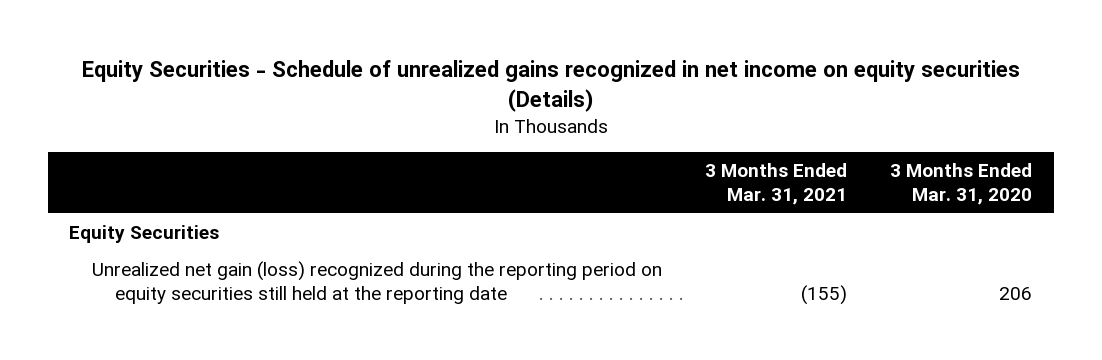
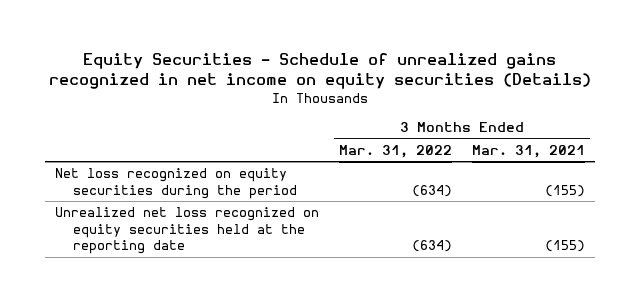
- | 3 Months Ended Mar. 31, 2021 | 3 Months Ended Mar. 31, 2020
+ | 3 Months Ended Mar. 31, 2022 | 3 Months Ended Mar. 31, 2021
- Equity Securities
- Unrealized net gain (loss) recognized during the reporting period on equity securities still held at the reporting date | (155) | 206
+ Net loss recognized on equity securities during the period | (634) | (155)
+ Unrealized net loss recognized on equity securities held at the reporting date | (634) | (155)

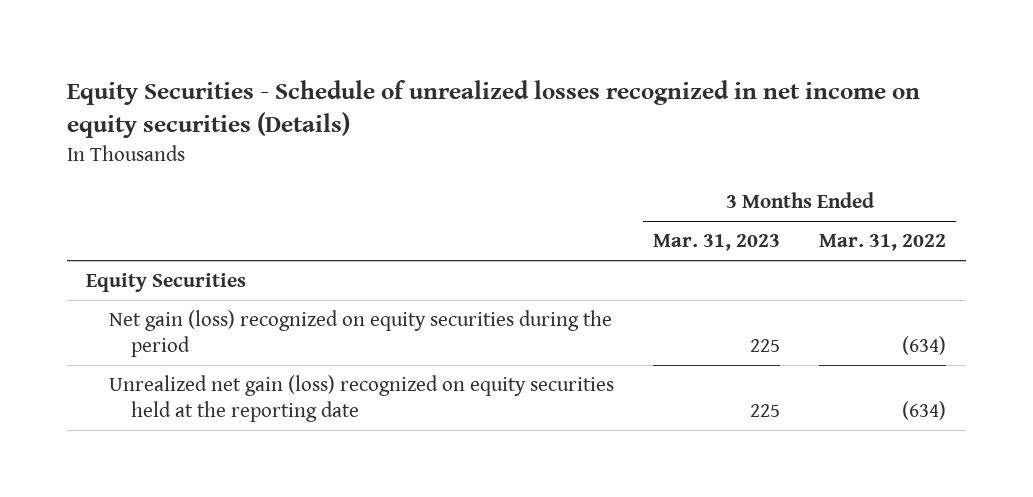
- Equity Securities - Schedule of unrealized gains recognized in net income on equity securities (Details)
+ Equity Securities - Schedule of unrealized losses recognized in net income on equity securities (Details)
- | 3 Months Ended Mar. 31, 2022 | 3 Months Ended Mar. 31, 2021
+ | 3 Months Ended Mar. 31, 2023 | 3 Months Ended Mar. 31, 2022
- Net loss recognized on equity securities during the period | (634) | (155)
- Unrealized net loss recognized on equity securities held at the reporting date | (634) | (155)
+ Equity Securities
+ Net gain (loss) recognized on equity securities during the period | 225 | (634)
+ Unrealized net gain (loss) recognized on equity securities held at the reporting date | 225 | (634)

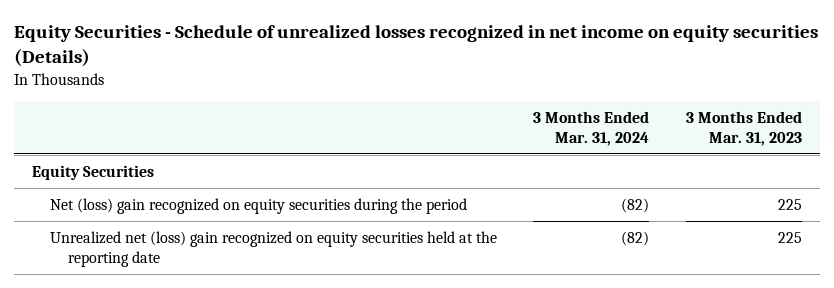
- | 3 Months Ended Mar. 31, 2023 | 3 Months Ended Mar. 31, 2022
+ | 3 Months Ended Mar. 31, 2024 | 3 Months Ended Mar. 31, 2023
- Net gain (loss) recognized on equity securities during the period | 225 | (634)
- Unrealized net gain (loss) recognized on equity securities held at the reporting date | 225 | (634)
+ Net (loss) gain recognized on equity securities during the period | (82) | 225
+ Unrealized net (loss) gain recognized on equity securities held at the reporting date | (82) | 225

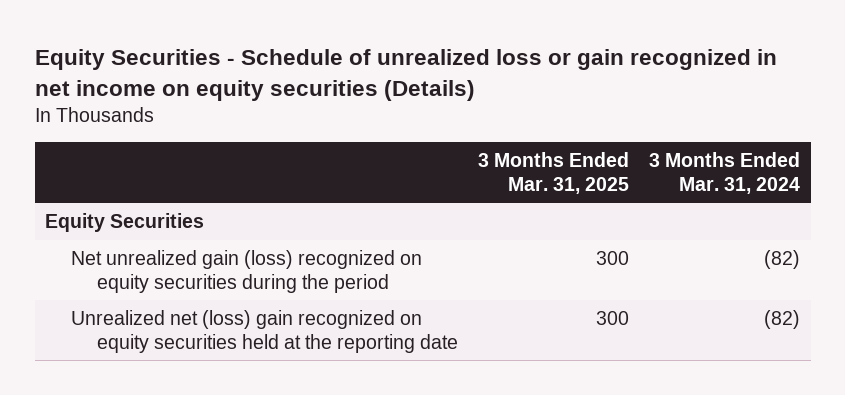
- Equity Securities - Schedule of unrealized losses recognized in net income on equity securities (Details)
+ Equity Securities - Schedule of unrealized loss or gain recognized in net income on equity securities (Details)
- | 3 Months Ended Mar. 31, 2024 | 3 Months Ended Mar. 31, 2023
+ | 3 Months Ended Mar. 31, 2025 | 3 Months Ended Mar. 31, 2024
- Net (loss) gain recognized on equity securities during the period | (82) | 225
+ Net unrealized gain (loss) recognized on equity securities during the period | 300 | (82)

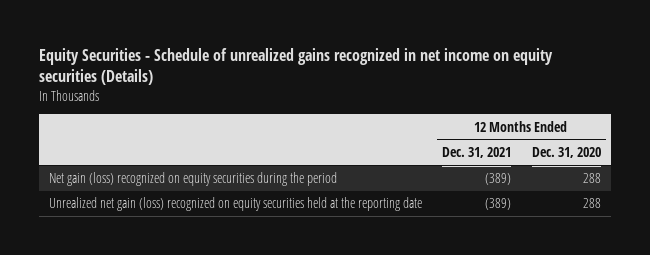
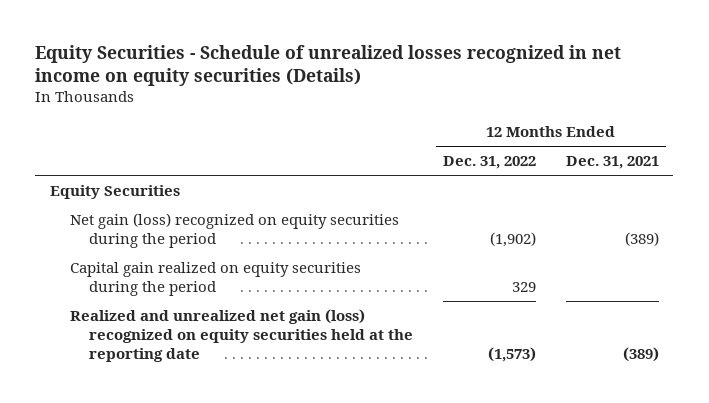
- Equity Securities - Schedule of unrealized gains recognized in net income on equity securities (Details)
+ Equity Securities - Schedule of unrealized losses recognized in net income on equity securities (Details)
- | 12 Months Ended Dec. 31, 2021 | 12 Months Ended Dec. 31, 2020
+ | 12 Months Ended Dec. 31, 2022 | 12 Months Ended Dec. 31, 2021
+ Equity Securities
- Unrealized net gain (loss) recognized on equity securities held at the reporting date | (389) | 288
+ Capital gain realized on equity securities during the period | 329 |
+ Realized and unrealized net gain (loss) recognized on equity securities held at the reporting date | (1,573) | (389)

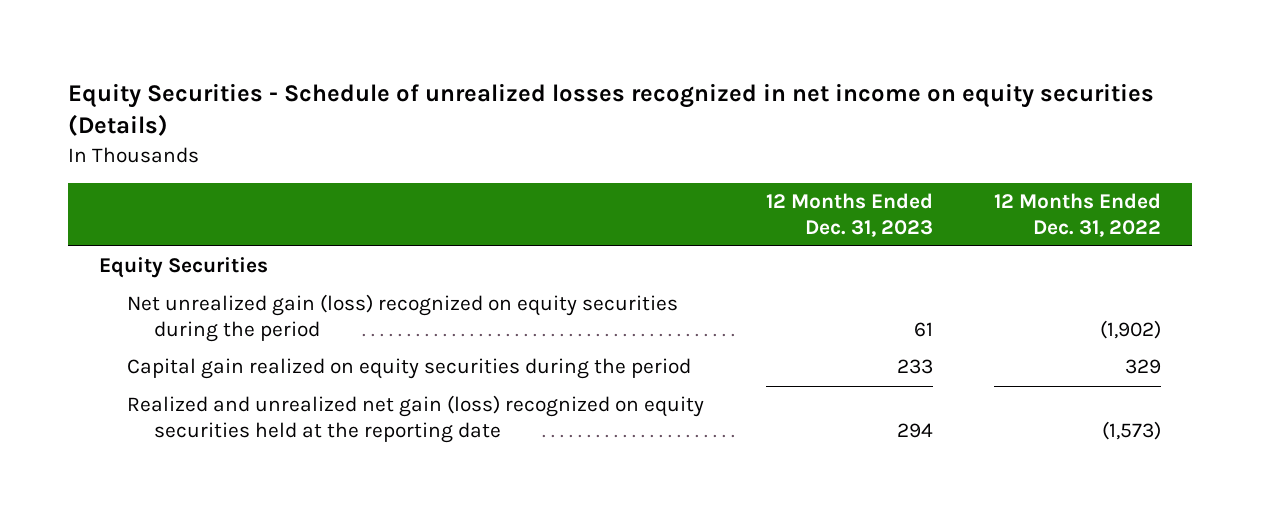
- | 12 Months Ended Dec. 31, 2022 | 12 Months Ended Dec. 31, 2021
+ | 12 Months Ended Dec. 31, 2023 | 12 Months Ended Dec. 31, 2022
- Net gain (loss) recognized on equity securities during the period | (1,902) | (389)
+ Net unrealized gain (loss) recognized on equity securities during the period | 61 | (1,902)

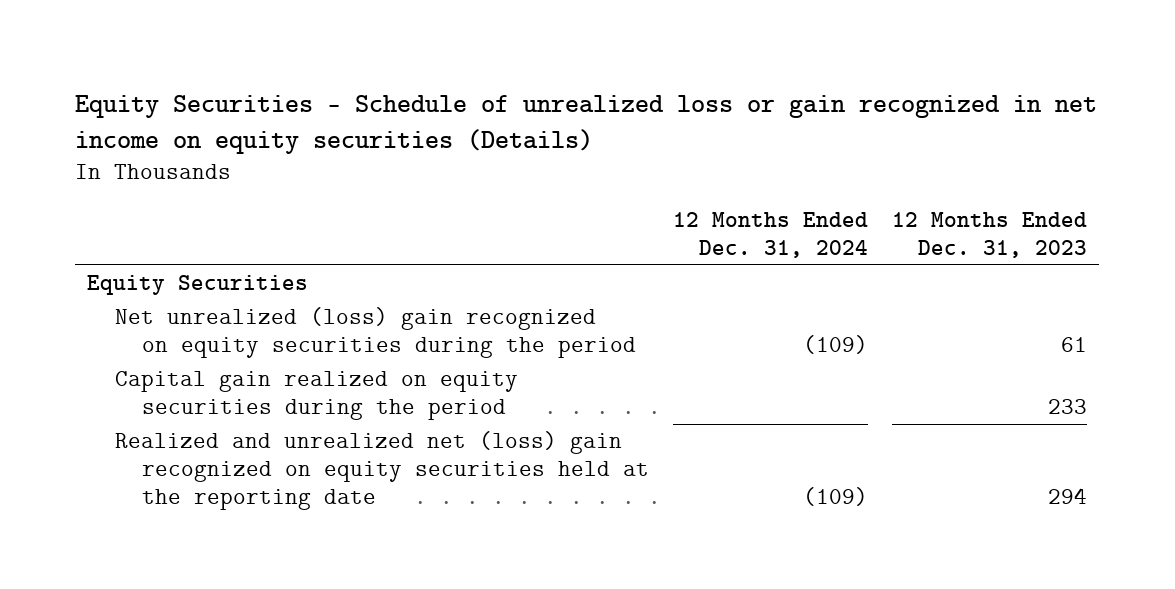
- Equity Securities - Schedule of unrealized losses recognized in net income on equity securities (Details)
+ Equity Securities - Schedule of unrealized loss or gain recognized in net income on equity securities (Details)
- | 12 Months Ended Dec. 31, 2023 | 12 Months Ended Dec. 31, 2022
+ | 12 Months Ended Dec. 31, 2024 | 12 Months Ended Dec. 31, 2023
- Net unrealized gain (loss) recognized on equity securities during the period | 61 | (1,902)
+ Net unrealized (loss) gain recognized on equity securities during the period | (109) | 61
- Realized and unrealized net gain (loss) recognized on equity securities held at the reporting date | 294 | (1,573)
+ Realized and unrealized net (loss) gain recognized on equity securities held at the reporting date | (109) | 294

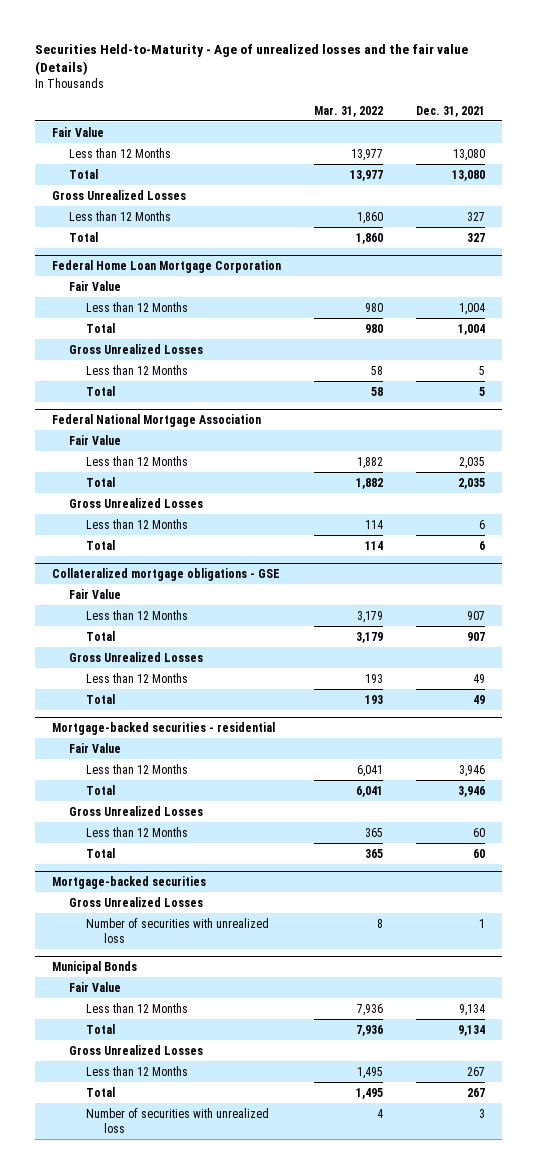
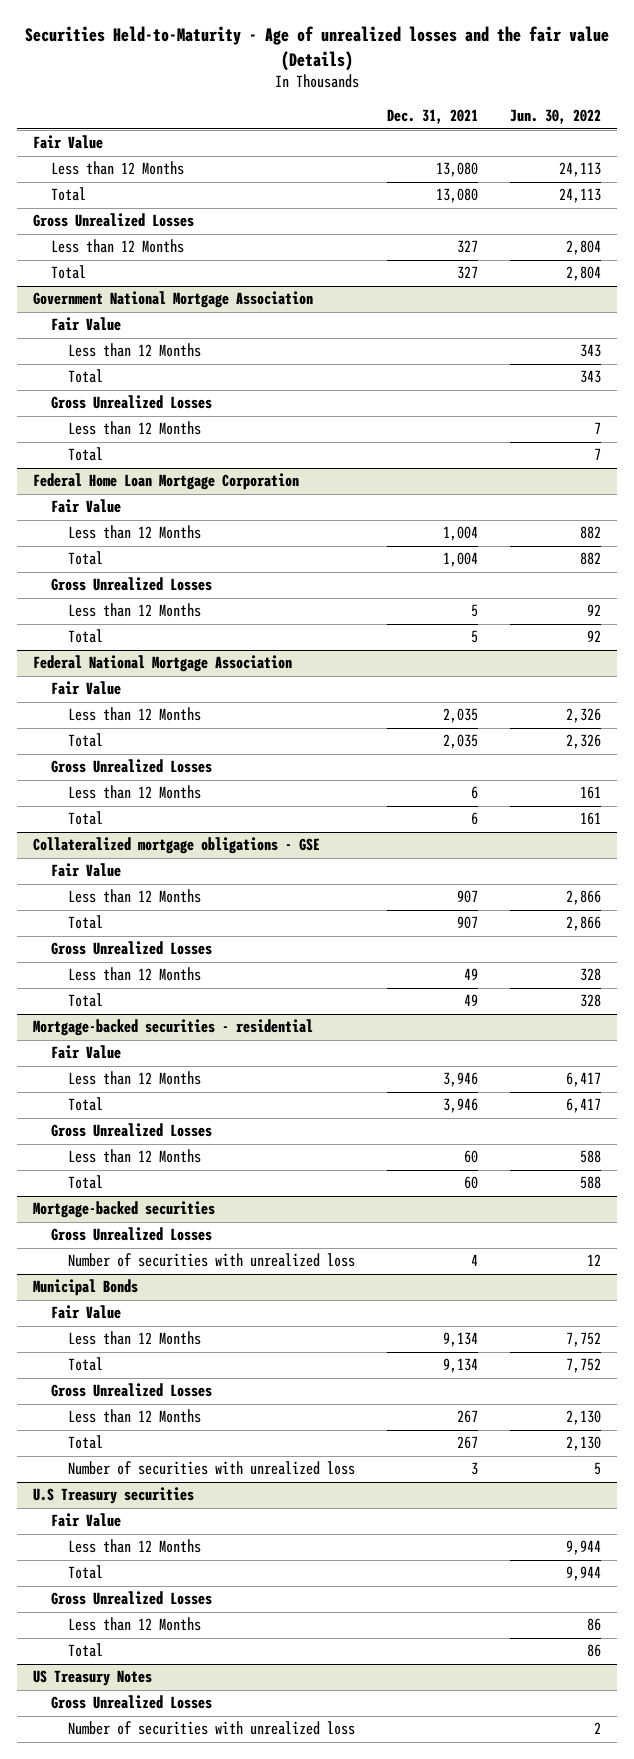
- | Mar. 31, 2022 | Dec. 31, 2021
+ | Dec. 31, 2021 | Jun. 30, 2022
+ Government National Mortgage Association
+ Fair Value
+ Less than 12 Months | | 343
+ Total | | 343
+ Gross Unrealized Losses
+ Less than 12 Months | | 7
+ Total | | 7
@ Mortgage-backed securities
- Number of securities with unrealized loss | 8 | 1
+ Number of securities with unrealized loss | 4 | 12
+ U.S Treasury securities
+ Fair Value
+ Less than 12 Months | | 9,944
+ Total | | 9,944
+ Gross Unrealized Losses
+ Less than 12 Months | | 86
+ Total | | 86
+ US Treasury Notes
+ Gross Unrealized Losses
+ Number of securities with unrealized loss | | 2

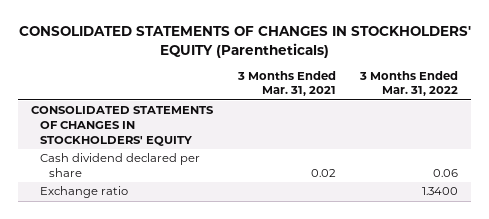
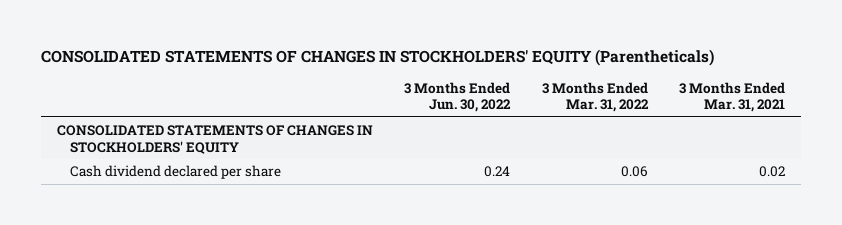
- | 3 Months Ended Mar. 31, 2021 | 3 Months Ended Mar. 31, 2022
+ | 3 Months Ended Jun. 30, 2022 | 3 Months Ended Mar. 31, 2022 | 3 Months Ended Mar. 31, 2021
- Exchange ratio | | 1.3400

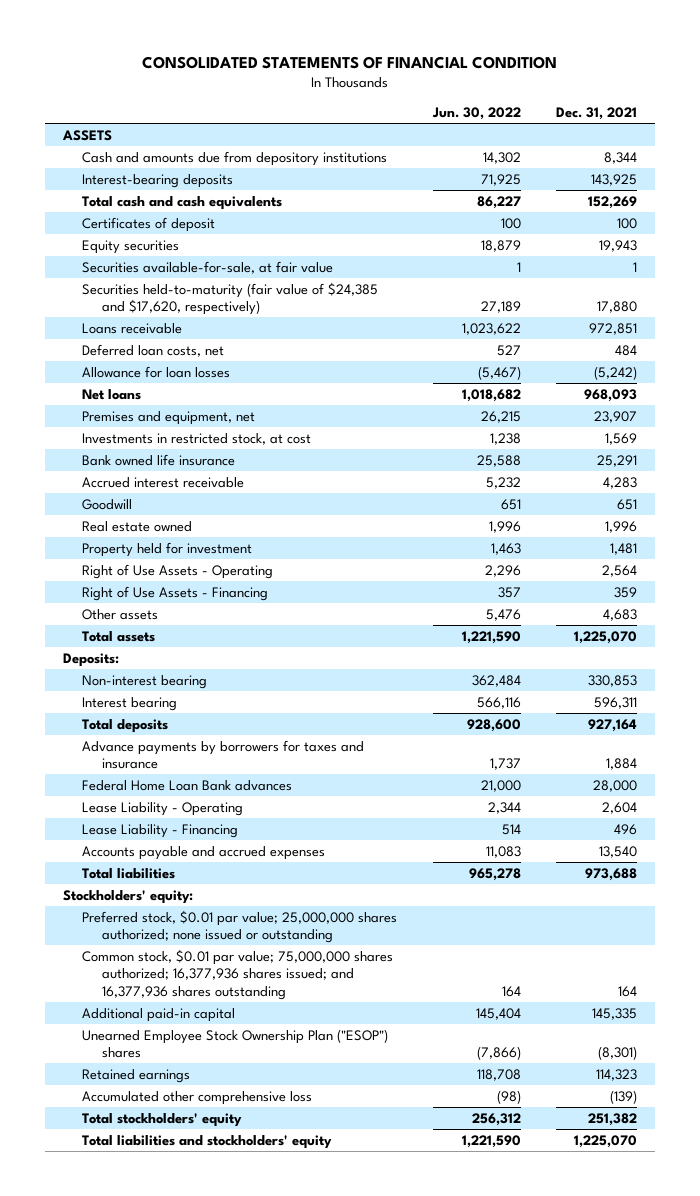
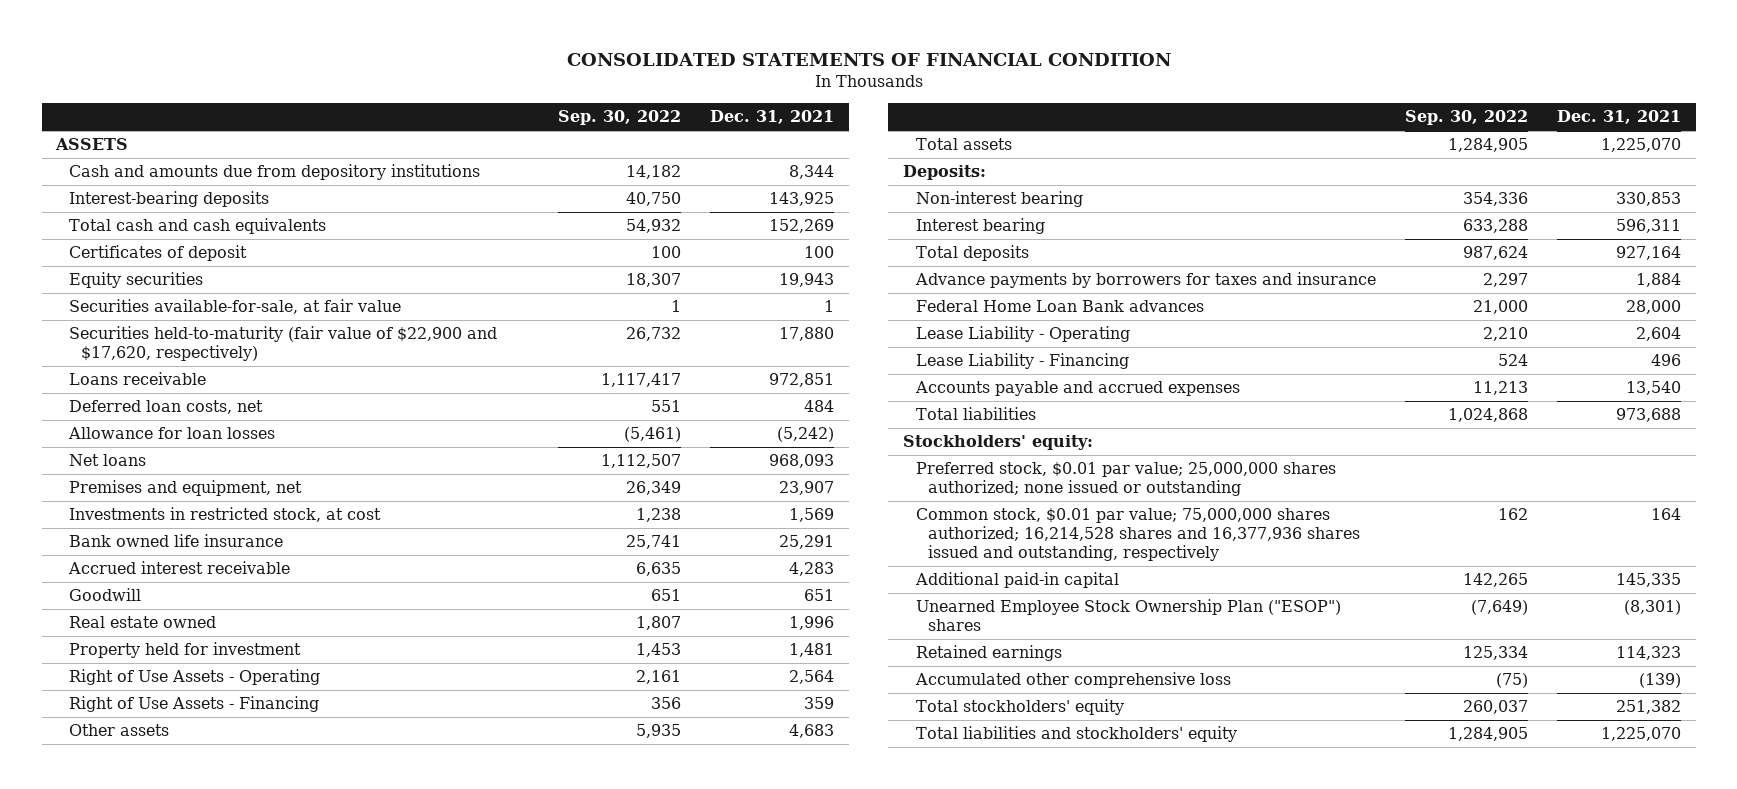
- | Jun. 30, 2022 | Dec. 31, 2021
+ | Sep. 30, 2022 | Dec. 31, 2021
- Securities held-to-maturity (fair value of $24,385 and $17,620, respectively) | 27,189 | 17,880
+ Securities held-to-maturity (fair value of $22,900 and $17,620, respectively) | 26,732 | 17,880
- Common stock, $0.01 par value; 75,000,000 shares authorized; 16,377,936 shares issued; and 16,377,936 shares outstanding | 164 | 164
+ Common stock, $0.01 par value; 75,000,000 shares authorized; 16,214,528 shares and 16,377,936 shares issued and outstanding, respectively | 162 | 164

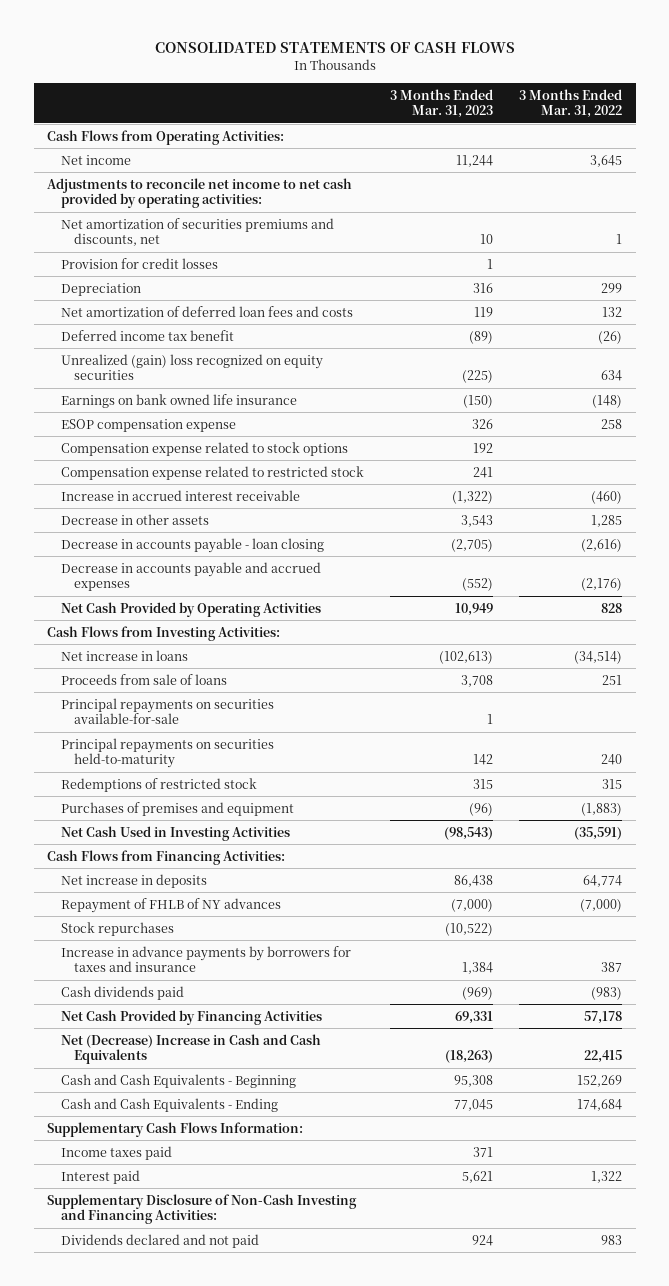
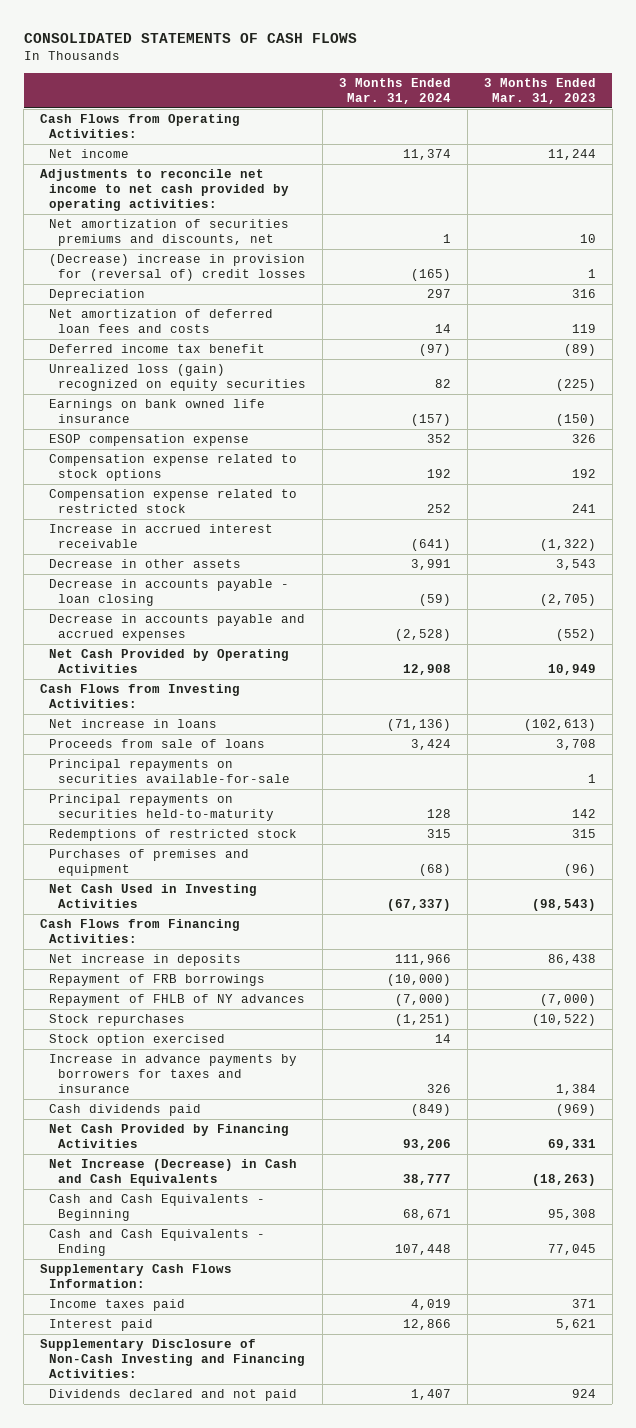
- | 3 Months Ended Mar. 31, 2023 | 3 Months Ended Mar. 31, 2022
+ | 3 Months Ended Mar. 31, 2024 | 3 Months Ended Mar. 31, 2023
- Provision for credit losses | 1 |
+ (Decrease) increase in provision for (reversal of) credit losses | (165) | 1
- Unrealized (gain) loss recognized on equity securities | (225) | 634
+ Unrealized loss (gain) recognized on equity securities | 82 | (225)
+ Repayment of FRB borrowings | (10,000) |
+ Stock option exercised | 14 |
- Net (Decrease) Increase in Cash and Cash Equivalents | (18,263) | 22,415
+ Net Increase (Decrease) in Cash and Cash Equivalents | 38,777 | (18,263)

